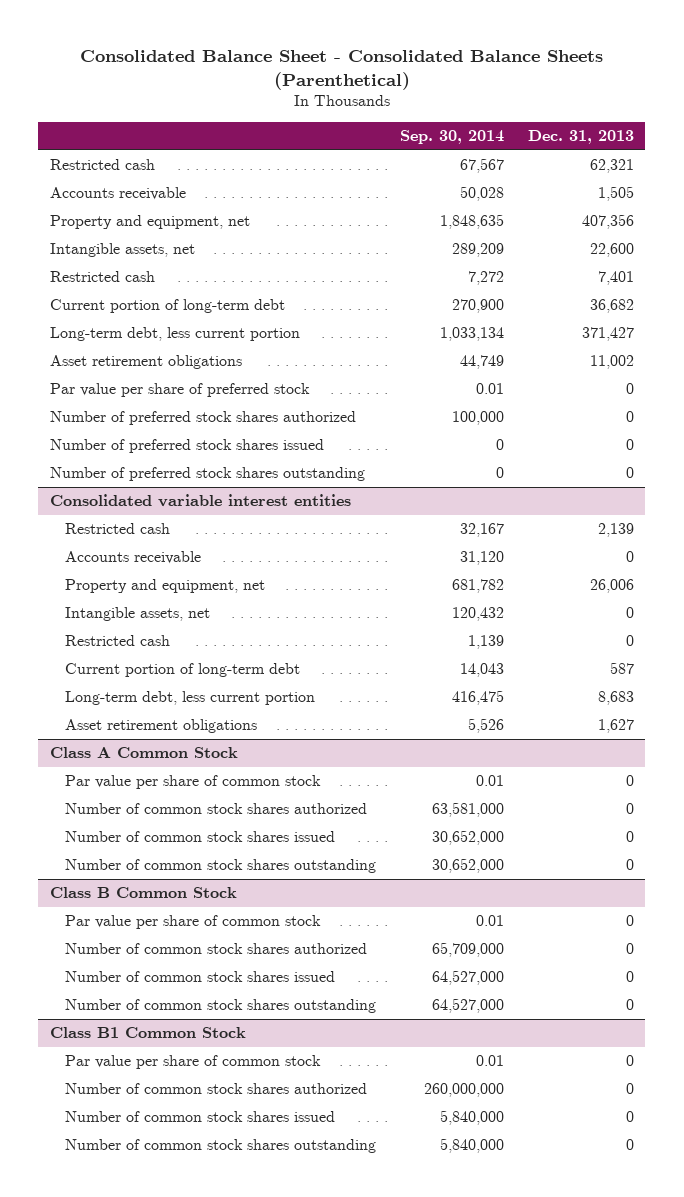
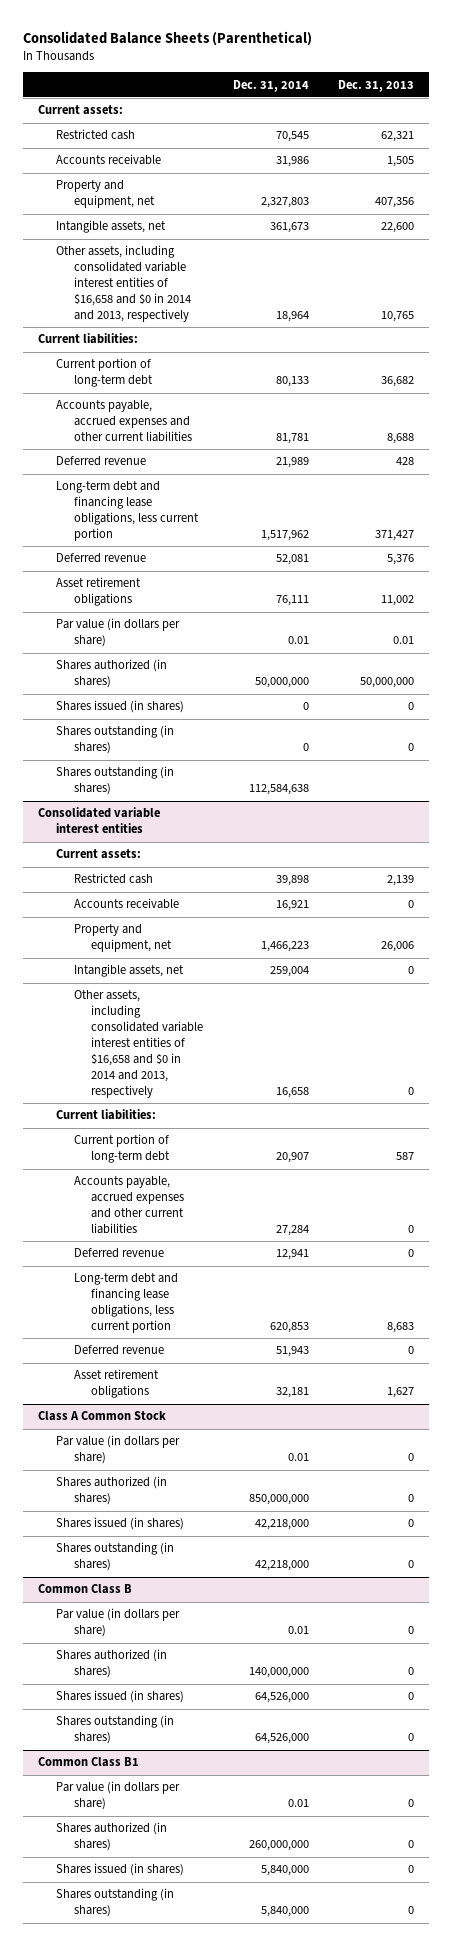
- Consolidated Balance Sheet - Consolidated Balance Sheets (Parenthetical)
+ Consolidated Balance Sheets (Parenthetical)
- | Sep. 30, 2014 | Dec. 31, 2013
+ | Dec. 31, 2014 | Dec. 31, 2013
+ Current assets:
- Restricted cash | 7,272 | 7,401
+ Other assets, including consolidated variable interest entities of $16,658 and $0 in 2014 and 2013, respectively | 18,964 | 10,765
+ Current liabilities:
- Long-term debt, less current portion | 1,033,134 | 371,427
+ Accounts payable, accrued expenses and other current liabilities | 81,781 | 8,688
+ Deferred revenue | 21,989 | 428
+ Long-term debt and financing lease obligations, less current portion | 1,517,962 | 371,427
+ Deferred revenue | 52,081 | 5,376
- Par value per share of preferred stock | 0.01 | 0
- Number of preferred stock shares authorized | 100,000 | 0
- Number of preferred stock shares issued | 0 | 0
- Number of preferred stock shares outstanding | 0 | 0
+ Par value (in dollars per share) | 0.01 | 0.01
+ Shares authorized (in shares) | 50,000,000 | 50,000,000
+ Shares issued (in shares) | 0 | 0
+ Shares outstanding (in shares) | 0 | 0
+ Shares outstanding (in shares) | 112,584,638 |
@ Consolidated variable interest entities
+ Current assets:
- Restricted cash | 1,139 | 0
+ Other assets, including consolidated variable interest entities of $16,658 and $0 in 2014 and 2013, respectively | 16,658 | 0
+ Current liabilities:
- Long-term debt, less current portion | 416,475 | 8,683
+ Accounts payable, accrued expenses and other current liabilities | 27,284 | 0
+ Deferred revenue | 12,941 | 0
+ Long-term debt and financing lease obligations, less current portion | 620,853 | 8,683
+ Deferred revenue | 51,943 | 0
@ Class A Common Stock
- Par value per share of common stock | 0.01 | 0
- Number of common stock shares authorized | 63,581,000 | 0
- Number of common stock shares issued | 30,652,000 | 0
- Number of common stock shares outstanding | 30,652,000 | 0
- Class B Common Stock
- Par value per share of common stock | 0.01 | 0
- Number of common stock shares authorized | 65,709,000 | 0
- Number of common stock shares issued | 64,527,000 | 0
- Number of common stock shares outstanding | 64,527,000 | 0
- Class B1 Common Stock
- Par value per share of common stock | 0.01 | 0
- Number of common stock shares authorized | 260,000,000 | 0
- Number of common stock shares issued | 5,840,000 | 0
- Number of common stock shares outstanding | 5,840,000 | 0
@ Class A Common Stock
+ Par value (in dollars per share) | 0.01 | 0
+ Shares authorized (in shares) | 850,000,000 | 0
+ Shares issued (in shares) | 42,218,000 | 0
+ Shares outstanding (in shares) | 42,218,000 | 0
+ Common Class B
+ Par value (in dollars per share) | 0.01 | 0
+ Shares authorized (in shares) | 140,000,000 | 0
+ Shares issued (in shares) | 64,526,000 | 0
+ Shares outstanding (in shares) | 64,526,000 | 0
+ Common Class B1
+ Par value (in dollars per share) | 0.01 | 0
+ Shares authorized (in shares) | 260,000,000 | 0
+ Shares issued (in shares) | 5,840,000 | 0
+ Shares outstanding (in shares) | 5,840,000 | 0

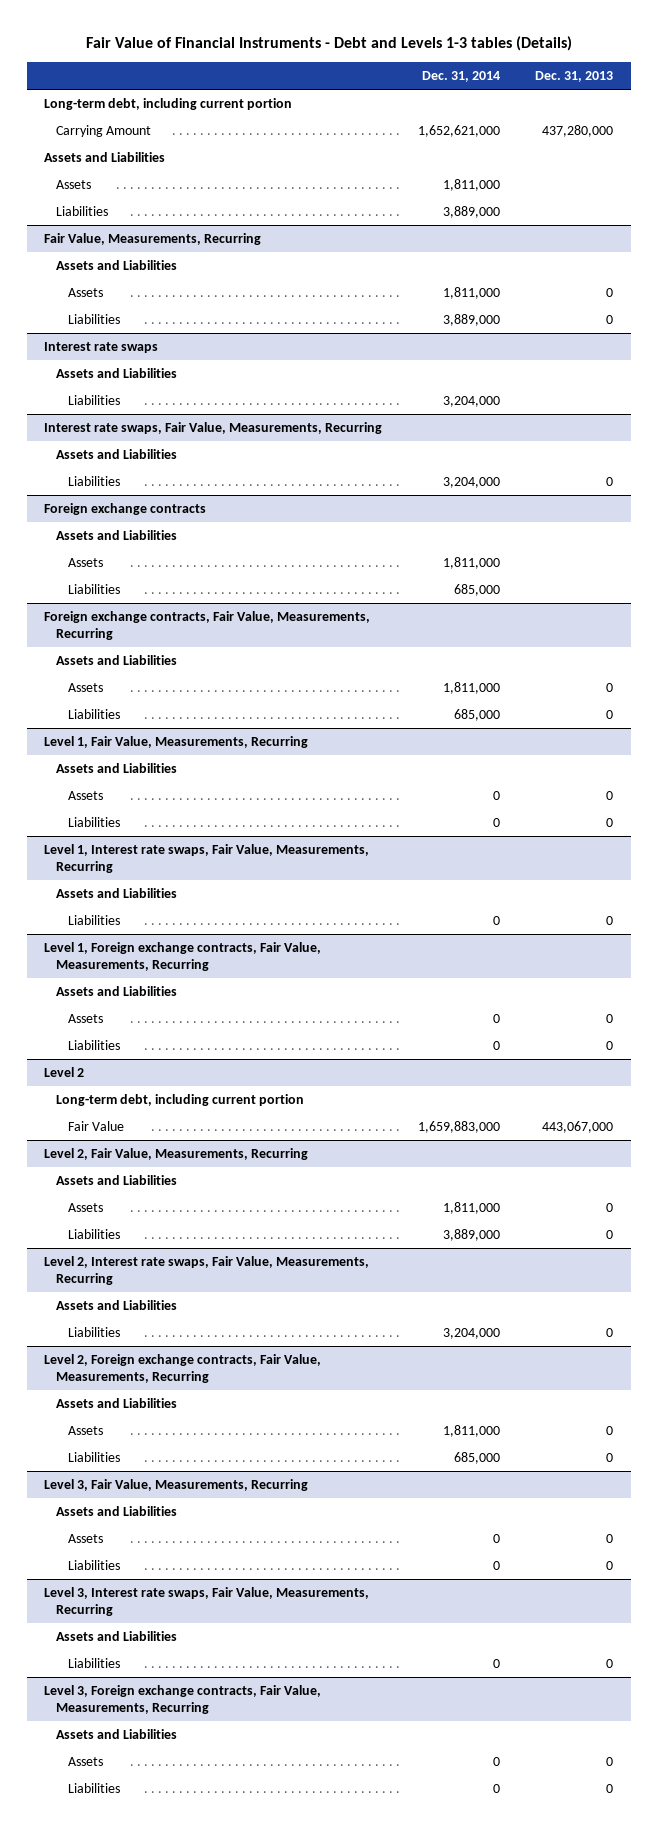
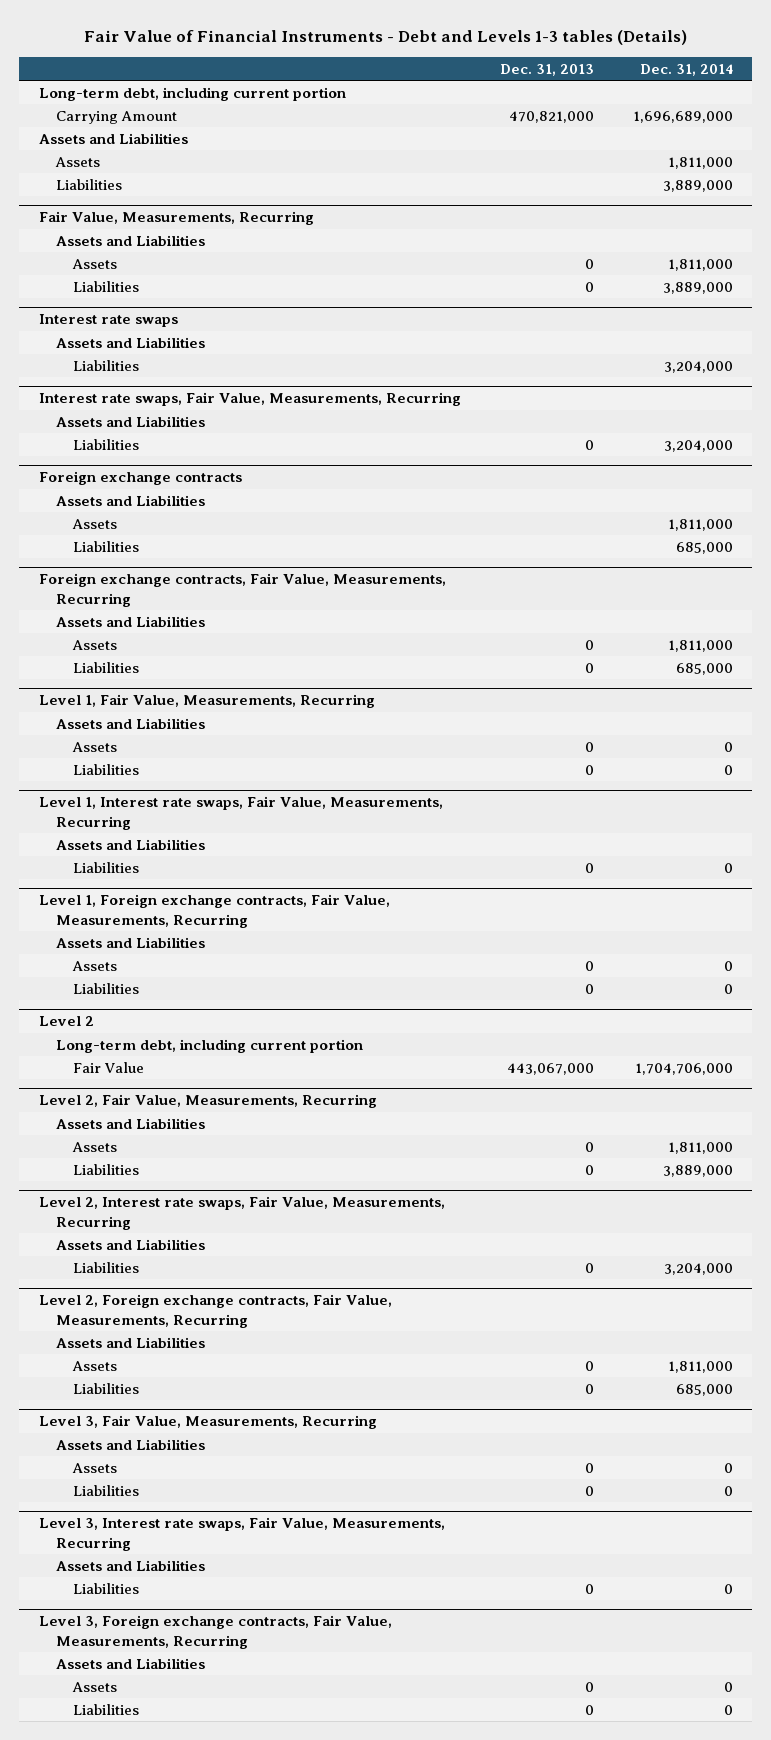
- | Dec. 31, 2014 | Dec. 31, 2013
+ | Dec. 31, 2013 | Dec. 31, 2014
- Carrying Amount | 1,652,621,000 | 437,280,000
+ Carrying Amount | 470,821,000 | 1,696,689,000
@ Level 2
- Fair Value | 1,659,883,000 | 443,067,000
+ Fair Value | 443,067,000 | 1,704,706,000

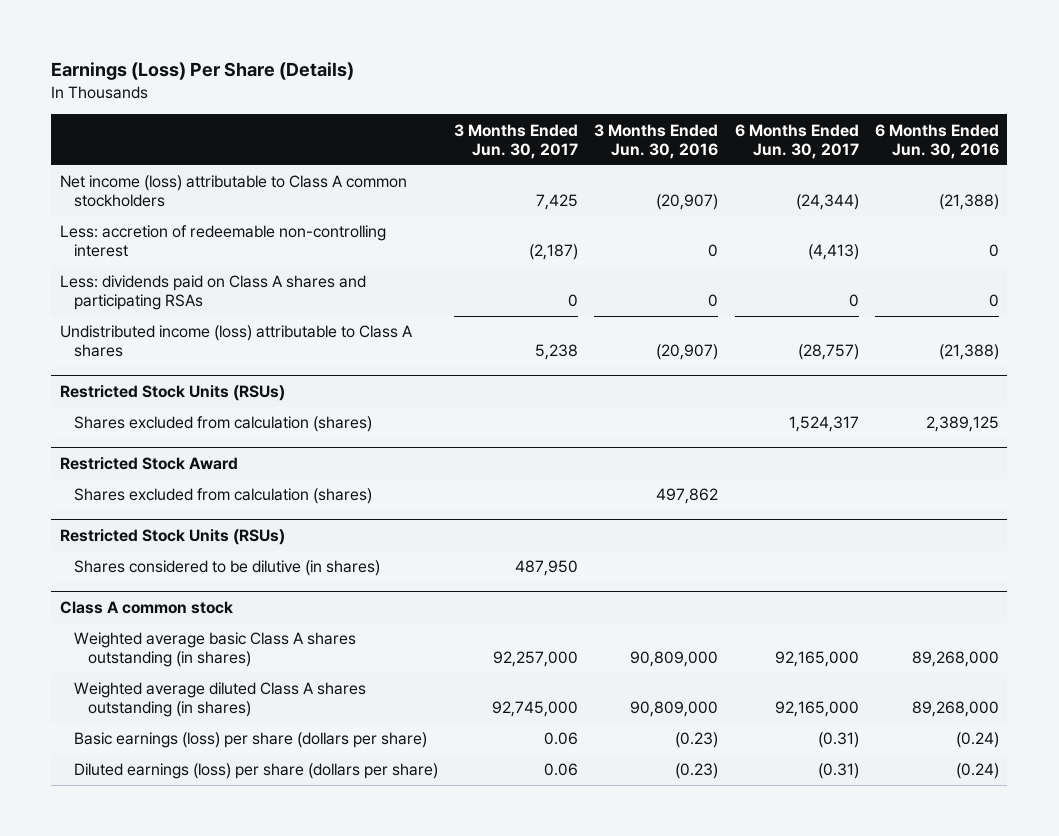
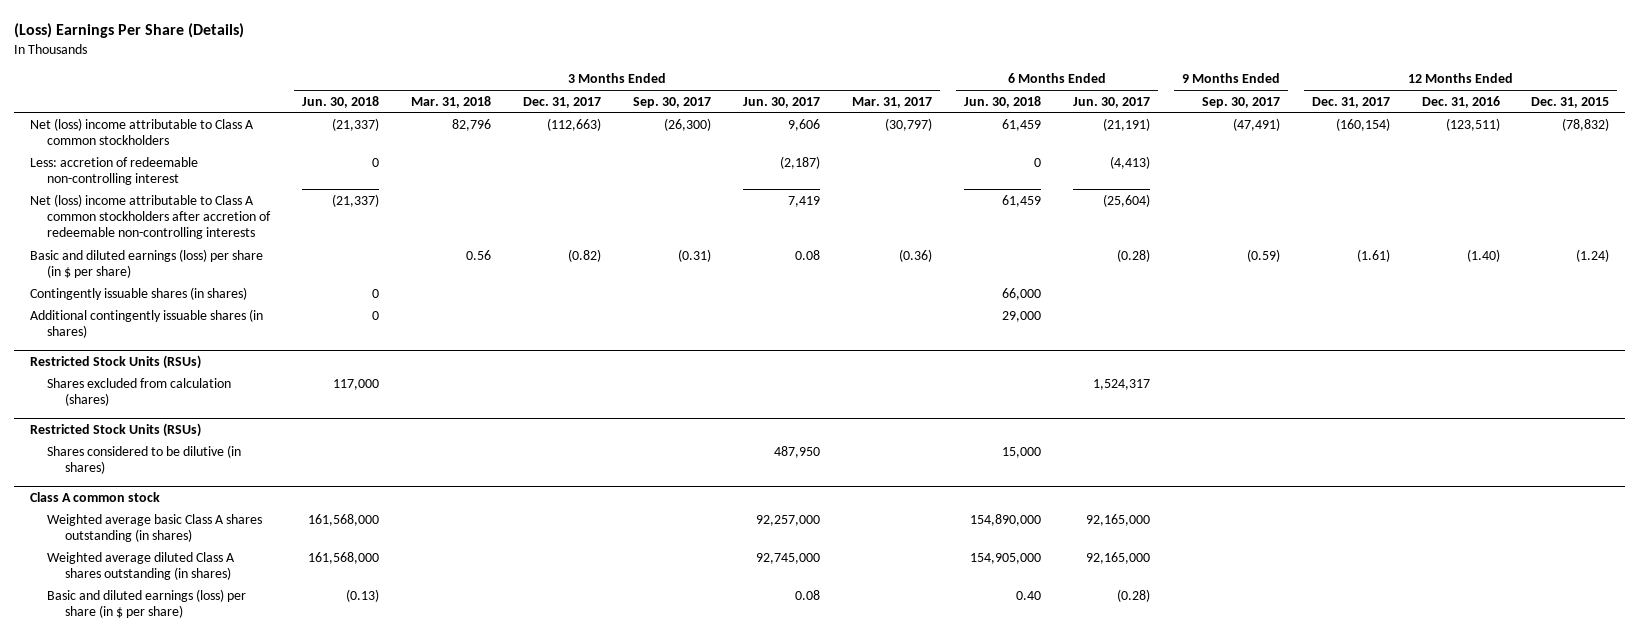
- Earnings (Loss) Per Share (Details)
+ (Loss) Earnings Per Share (Details)
- | 3 Months Ended Jun. 30, 2017 | 3 Months Ended Jun. 30, 2016 | 6 Months Ended Jun. 30, 2017 | 6 Months Ended Jun. 30, 2016
+ | 3 Months Ended Jun. 30, 2018 | 3 Months Ended Mar. 31, 2018 | 3 Months Ended Dec. 31, 2017 | 3 Months Ended Sep. 30, 2017 | 3 Months Ended Jun. 30, 2017 | 3 Months Ended Mar. 31, 2017 | 6 Months Ended Jun. 30, 2018 | 6 Months Ended Jun. 30, 2017 | 9 Months Ended Sep. 30, 2017 | 12 Months Ended Dec. 31, 2017 | 12 Months Ended Dec. 31, 2016 | 12 Months Ended Dec. 31, 2015
- Net income (loss) attributable to Class A common stockholders | 7,425 | (20,907) | (24,344) | (21,388)
+ Net (loss) income attributable to Class A common stockholders | (21,337) | 82,796 | (112,663) | (26,300) | 9,606 | (30,797) | 61,459 | (21,191) | (47,491) | (160,154) | (123,511) | (78,832)
- Less: dividends paid on Class A shares and participating RSAs | 0 | 0 | 0 | 0
- Undistributed income (loss) attributable to Class A shares | 5,238 | (20,907) | (28,757) | (21,388)
+ Net (loss) income attributable to Class A common stockholders after accretion of redeemable non-controlling interests | (21,337) | | | | 7,419 | | 61,459 | (25,604) | | | |
+ Basic and diluted earnings (loss) per share (in $ per share) | | 0.56 | (0.82) | (0.31) | 0.08 | (0.36) | | (0.28) | (0.59) | (1.61) | (1.40) | (1.24)
+ Contingently issuable shares (in shares) | 0 | | | | | | 66,000 | | | | |
+ Additional contingently issuable shares (in shares) | 0 | | | | | | 29,000 | | | | |
- Restricted Stock Award
- Shares excluded from calculation (shares) | | 497,862 | |
@ Class A common stock
- Basic earnings (loss) per share (dollars per share) | 0.06 | (0.23) | (0.31) | (0.24)
- Diluted earnings (loss) per share (dollars per share) | 0.06 | (0.23) | (0.31) | (0.24)
+ Basic and diluted earnings (loss) per share (in $ per share) | (0.13) | | | | 0.08 | | 0.40 | (0.28) | | | |

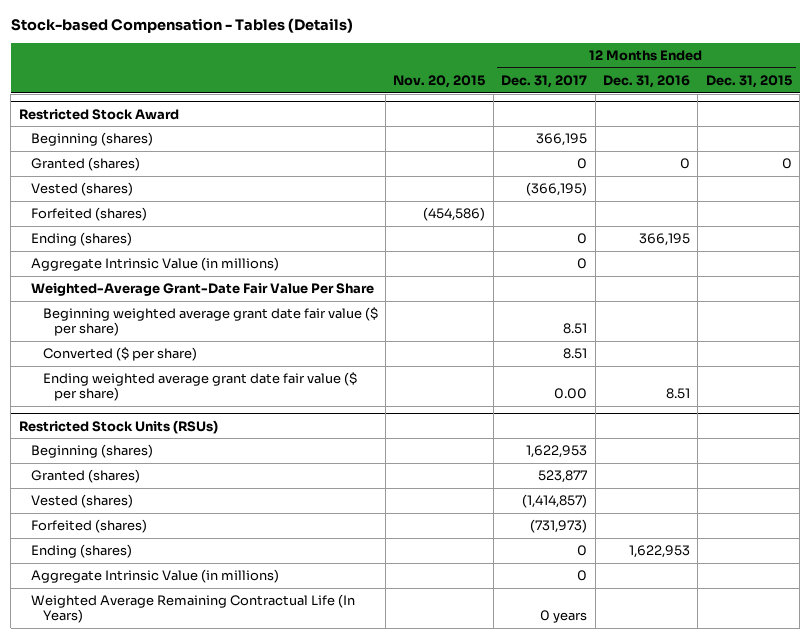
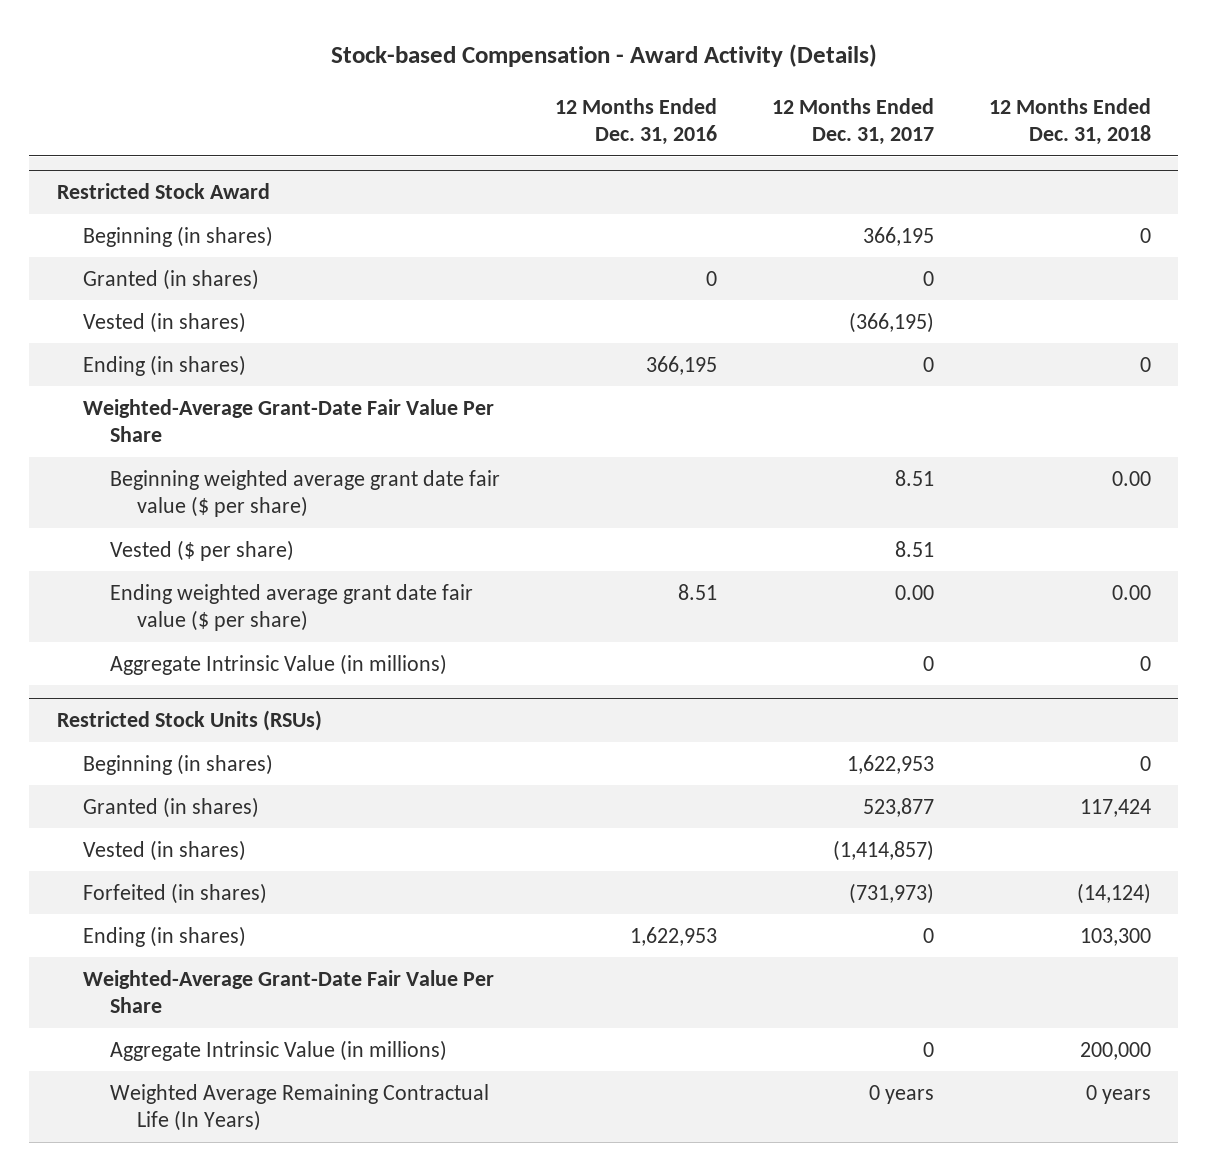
- Stock-based Compensation - Tables (Details)
+ Stock-based Compensation - Award Activity (Details)
- | Nov. 20, 2015 | 12 Months Ended Dec. 31, 2017 | 12 Months Ended Dec. 31, 2016 | 12 Months Ended Dec. 31, 2015
+ | 12 Months Ended Dec. 31, 2016 | 12 Months Ended Dec. 31, 2017 | 12 Months Ended Dec. 31, 2018
@ Restricted Stock Award
- Beginning (shares) | | 366,195 | |
- Granted (shares) | | 0 | 0 | 0
- Vested (shares) | | (366,195) | |
- Forfeited (shares) | (454,586) | | |
- Ending (shares) | | 0 | 366,195 |
+ Beginning (in shares) | | 366,195 | 0
+ Granted (in shares) | 0 | 0 |
+ Vested (in shares) | | (366,195) |
+ Ending (in shares) | 366,195 | 0 | 0
- Converted ($ per share) | | 8.51 | |
+ Vested ($ per share) | | 8.51 |
moved down: Aggregate Intrinsic Value (in millions) | | 0 | 0
@ Restricted Stock Units (RSUs)
- Beginning (shares) | | 1,622,953 | |
- Granted (shares) | | 523,877 | |
- Vested (shares) | | (1,414,857) | |
- Forfeited (shares) | | (731,973) | |
- Ending (shares) | | 0 | 1,622,953 |
+ Beginning (in shares) | | 1,622,953 | 0
+ Granted (in shares) | | 523,877 | 117,424
+ Vested (in shares) | | (1,414,857) |
+ Forfeited (in shares) | | (731,973) | (14,124)
+ Ending (in shares) | 1,622,953 | 0 | 103,300
+ Weighted-Average Grant-Date Fair Value Per Share

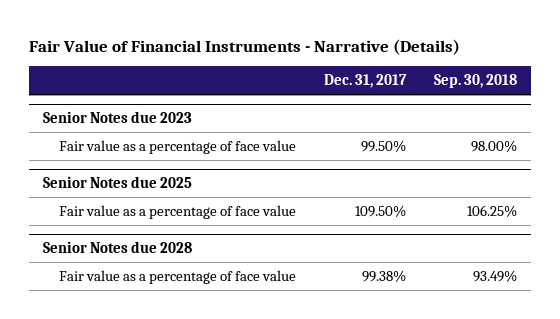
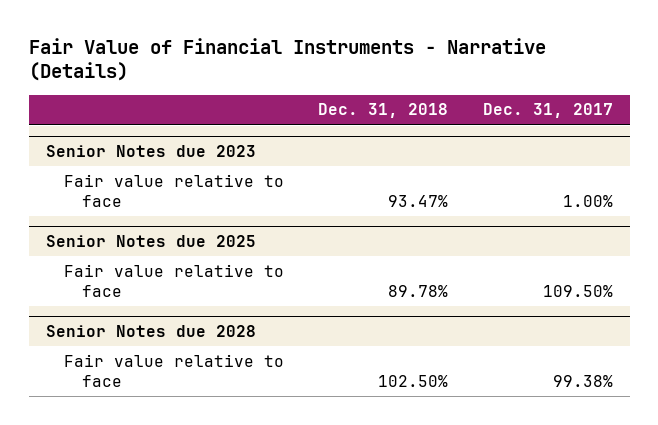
- | Dec. 31, 2017 | Sep. 30, 2018
+ | Dec. 31, 2018 | Dec. 31, 2017
@ Senior Notes due 2023
- Fair value as a percentage of face value | 99.50% | 98.00%
+ Fair value relative to face | 93.47% | 1.00%
@ Senior Notes due 2025
- Fair value as a percentage of face value | 109.50% | 106.25%
+ Fair value relative to face | 89.78% | 109.50%
@ Senior Notes due 2028
- Fair value as a percentage of face value | 99.38% | 93.49%
+ Fair value relative to face | 102.50% | 99.38%

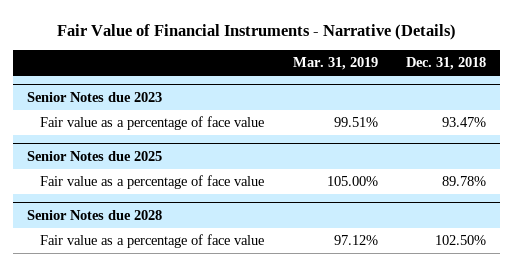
- | Dec. 31, 2018 | Dec. 31, 2017
+ | Mar. 31, 2019 | Dec. 31, 2018
@ Senior Notes due 2023
- Fair value relative to face | 93.47% | 1.00%
+ Fair value as a percentage of face value | 99.51% | 93.47%
@ Senior Notes due 2025
- Fair value relative to face | 89.78% | 109.50%
+ Fair value as a percentage of face value | 105.00% | 89.78%
@ Senior Notes due 2028
- Fair value relative to face | 102.50% | 99.38%
+ Fair value as a percentage of face value | 97.12% | 102.50%

